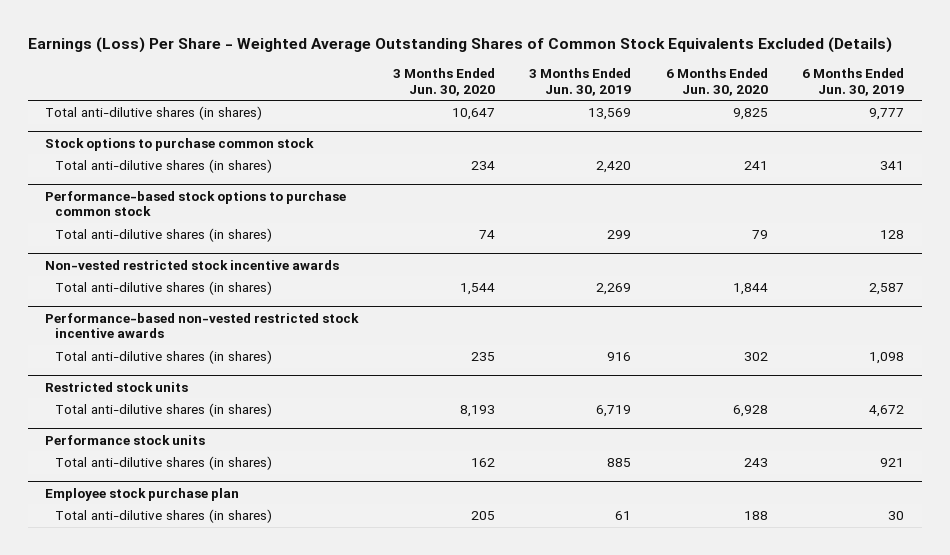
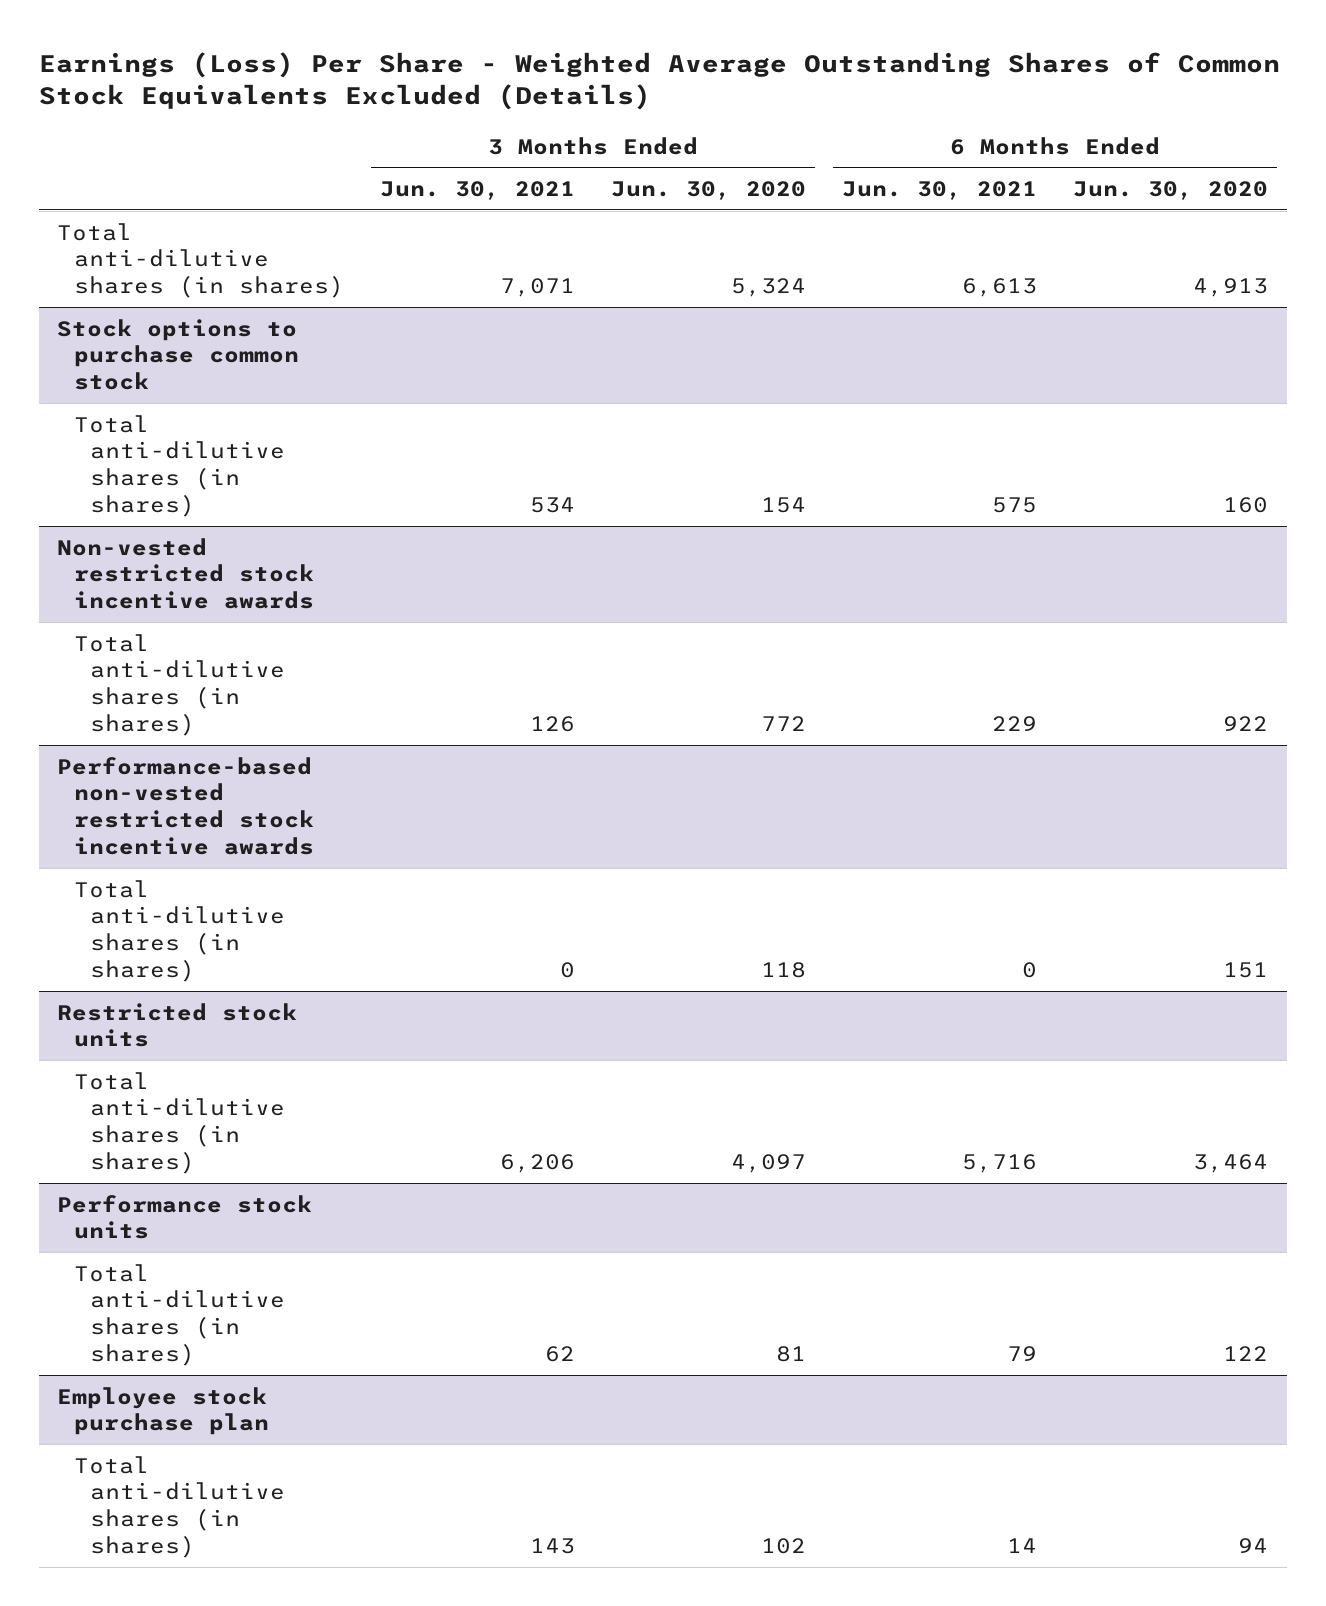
- | 3 Months Ended Jun. 30, 2020 | 3 Months Ended Jun. 30, 2019 | 6 Months Ended Jun. 30, 2020 | 6 Months Ended Jun. 30, 2019
+ | 3 Months Ended Jun. 30, 2021 | 3 Months Ended Jun. 30, 2020 | 6 Months Ended Jun. 30, 2021 | 6 Months Ended Jun. 30, 2020
- Total anti-dilutive shares (in shares) | 10,647 | 13,569 | 9,825 | 9,777
+ Total anti-dilutive shares (in shares) | 7,071 | 5,324 | 6,613 | 4,913
@ Stock options to purchase common stock
- Total anti-dilutive shares (in shares) | 234 | 2,420 | 241 | 341
- Performance-based stock options to purchase common stock
- Total anti-dilutive shares (in shares) | 74 | 299 | 79 | 128
@ Stock options to purchase common stock
+ Total anti-dilutive shares (in shares) | 534 | 154 | 575 | 160
@ Non-vested restricted stock incentive awards
- Total anti-dilutive shares (in shares) | 1,544 | 2,269 | 1,844 | 2,587
+ Total anti-dilutive shares (in shares) | 126 | 772 | 229 | 922
@ Performance-based non-vested restricted stock incentive awards
- Total anti-dilutive shares (in shares) | 235 | 916 | 302 | 1,098
+ Total anti-dilutive shares (in shares) | 0 | 118 | 0 | 151
@ Restricted stock units
- Total anti-dilutive shares (in shares) | 8,193 | 6,719 | 6,928 | 4,672
+ Total anti-dilutive shares (in shares) | 6,206 | 4,097 | 5,716 | 3,464
@ Performance stock units
- Total anti-dilutive shares (in shares) | 162 | 885 | 243 | 921
+ Total anti-dilutive shares (in shares) | 62 | 81 | 79 | 122
@ Employee stock purchase plan
- Total anti-dilutive shares (in shares) | 205 | 61 | 188 | 30
+ Total anti-dilutive shares (in shares) | 143 | 102 | 14 | 94

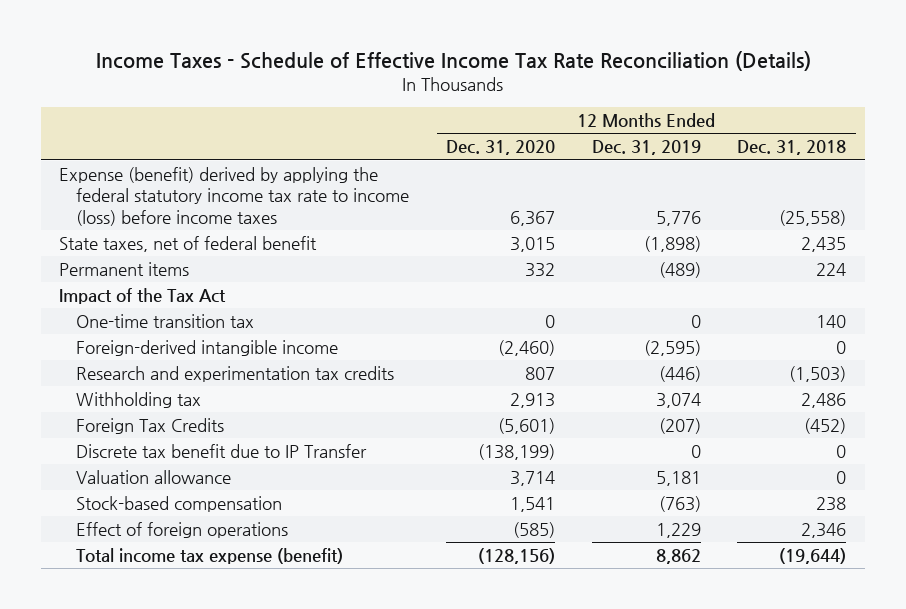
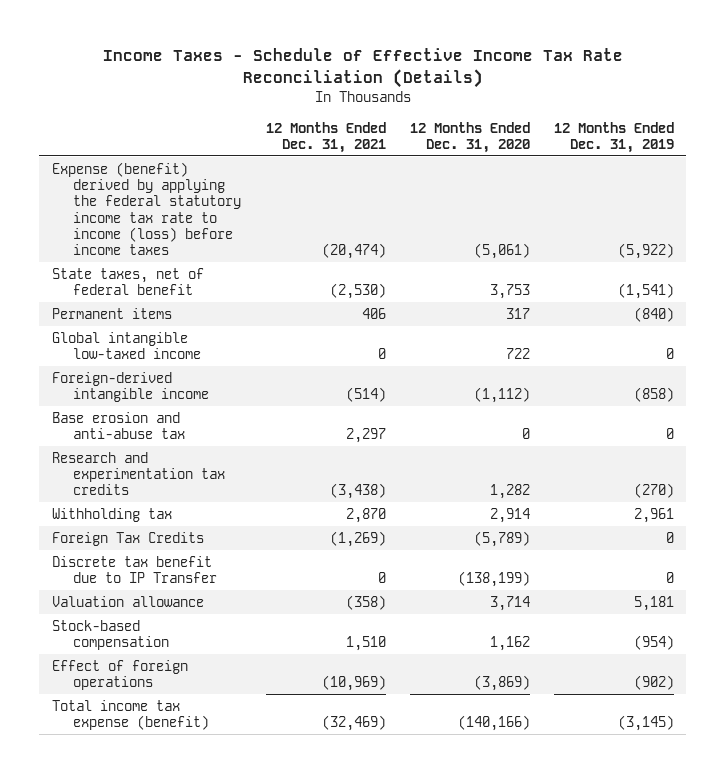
- | 12 Months Ended Dec. 31, 2020 | 12 Months Ended Dec. 31, 2019 | 12 Months Ended Dec. 31, 2018
+ | 12 Months Ended Dec. 31, 2021 | 12 Months Ended Dec. 31, 2020 | 12 Months Ended Dec. 31, 2019
- Expense (benefit) derived by applying the federal statutory income tax rate to income (loss) before income taxes | 6,367 | 5,776 | (25,558)
- State taxes, net of federal benefit | 3,015 | (1,898) | 2,435
- Permanent items | 332 | (489) | 224
- Impact of the Tax Act
- One-time transition tax | 0 | 0 | 140
- Foreign-derived intangible income | (2,460) | (2,595) | 0
- Research and experimentation tax credits | 807 | (446) | (1,503)
- Withholding tax | 2,913 | 3,074 | 2,486
- Foreign Tax Credits | (5,601) | (207) | (452)
+ Expense (benefit) derived by applying the federal statutory income tax rate to income (loss) before income taxes | (20,474) | (5,061) | (5,922)
+ State taxes, net of federal benefit | (2,530) | 3,753 | (1,541)
+ Permanent items | 406 | 317 | (840)
+ Global intangible low-taxed income | 0 | 722 | 0
+ Foreign-derived intangible income | (514) | (1,112) | (858)
+ Base erosion and anti-abuse tax | 2,297 | 0 | 0
+ Research and experimentation tax credits | (3,438) | 1,282 | (270)
+ Withholding tax | 2,870 | 2,914 | 2,961
+ Foreign Tax Credits | (1,269) | (5,789) | 0
- Stock-based compensation | 1,541 | (763) | 238
- Effect of foreign operations | (585) | 1,229 | 2,346
- Total income tax expense (benefit) | (128,156) | 8,862 | (19,644)
+ Stock-based compensation | 1,510 | 1,162 | (954)
+ Effect of foreign operations | (10,969) | (3,869) | (902)
+ Total income tax expense (benefit) | (32,469) | (140,166) | (3,145)

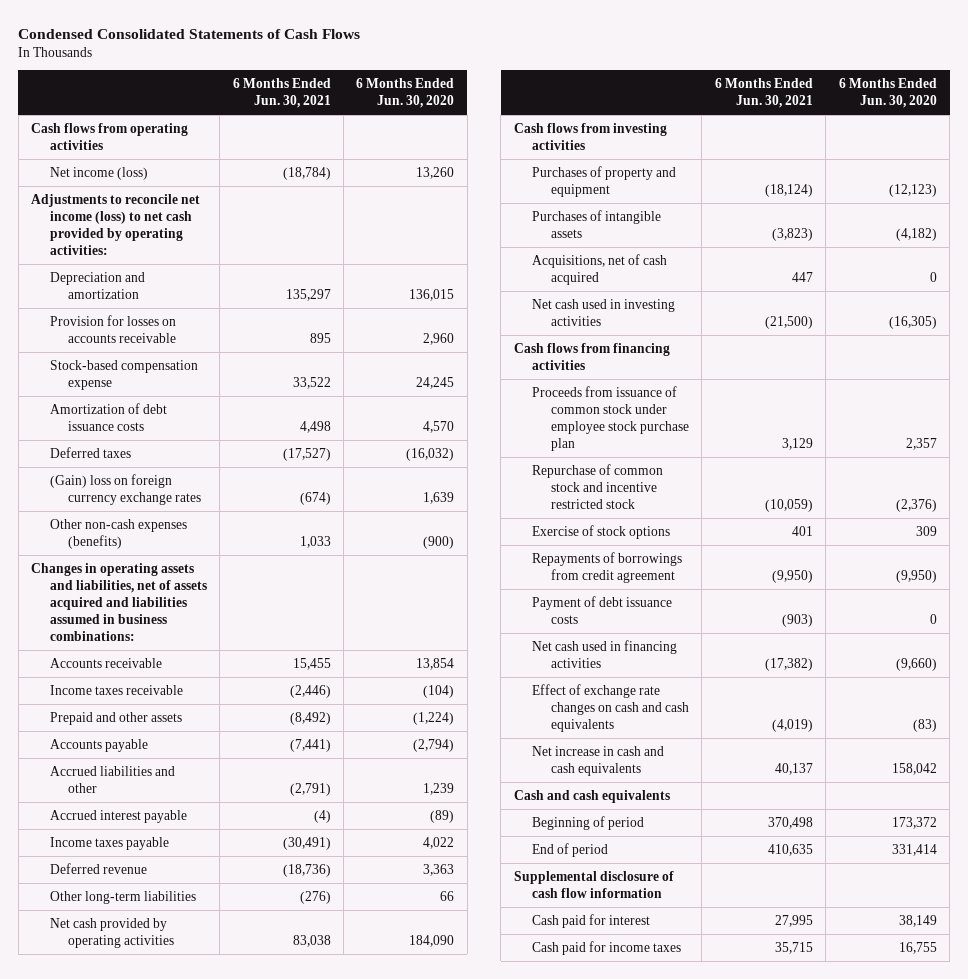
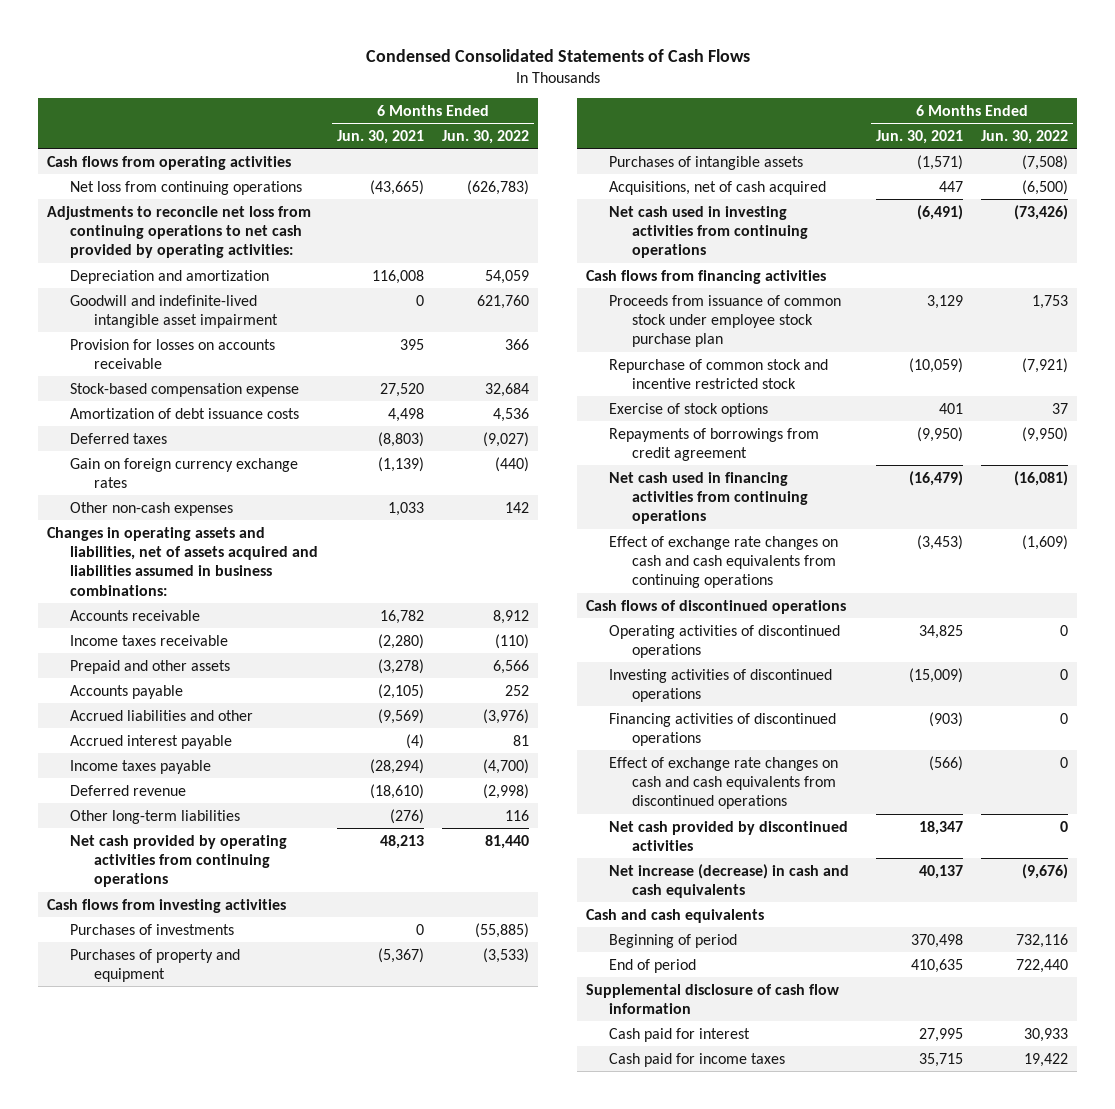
- | 6 Months Ended Jun. 30, 2021 | 6 Months Ended Jun. 30, 2020
+ | 6 Months Ended Jun. 30, 2021 | 6 Months Ended Jun. 30, 2022
- Net income (loss) | (18,784) | 13,260
- Adjustments to reconcile net income (loss) to net cash provided by operating activities:
- Depreciation and amortization | 135,297 | 136,015
- Provision for losses on accounts receivable | 895 | 2,960
- Stock-based compensation expense | 33,522 | 24,245
+ Net loss from continuing operations | (43,665) | (626,783)
+ Adjustments to reconcile net loss from continuing operations to net cash provided by operating activities:
+ Depreciation and amortization | 116,008 | 54,059
+ Goodwill and indefinite-lived intangible asset impairment | 0 | 621,760
+ Provision for losses on accounts receivable | 395 | 366
+ Stock-based compensation expense | 27,520 | 32,684
- Deferred taxes | (17,527) | (16,032)
- (Gain) loss on foreign currency exchange rates | (674) | 1,639
- Other non-cash expenses (benefits) | 1,033 | (900)
+ Deferred taxes | (8,803) | (9,027)
+ Gain on foreign currency exchange rates | (1,139) | (440)
+ Other non-cash expenses | 1,033 | 142
- Accounts receivable | 15,455 | 13,854
- Income taxes receivable | (2,446) | (104)
- Prepaid and other assets | (8,492) | (1,224)
- Accounts payable | (7,441) | (2,794)
- Accrued liabilities and other | (2,791) | 1,239
+ Accounts receivable | 16,782 | 8,912
+ Income taxes receivable | (2,280) | (110)
+ Prepaid and other assets | (3,278) | 6,566
+ Accounts payable | (2,105) | 252
+ Accrued liabilities and other | (9,569) | (3,976)
- Income taxes payable | (30,491) | 4,022
- Deferred revenue | (18,736) | 3,363
+ Income taxes payable | (28,294) | (4,700)
+ Deferred revenue | (18,610) | (2,998)
- Net cash provided by operating activities | 83,038 | 184,090
+ Net cash provided by operating activities from continuing operations | 48,213 | 81,440
- Purchases of property and equipment | (18,124) | (12,123)
- Purchases of intangible assets | (3,823) | (4,182)
+ Purchases of investments | 0 | (55,885)
+ Purchases of property and equipment | (5,367) | (3,533)
+ Purchases of intangible assets | (1,571) | (7,508)
- Net cash used in investing activities | (21,500) | (16,305)
+ Net cash used in investing activities from continuing operations | (6,491) | (73,426)
- Payment of debt issuance costs | (903) | 0
- Net cash used in financing activities | (17,382) | (9,660)
- Effect of exchange rate changes on cash and cash equivalents | (4,019) | (83)
- Net increase in cash and cash equivalents | 40,137 | 158,042
+ Net cash used in financing activities from continuing operations | (16,479) | (16,081)
+ Effect of exchange rate changes on cash and cash equivalents from continuing operations | (3,453) | (1,609)
+ Cash flows of discontinued operations
+ Operating activities of discontinued operations | 34,825 | 0
+ Investing activities of discontinued operations | (15,009) | 0
+ Financing activities of discontinued operations | (903) | 0
+ Effect of exchange rate changes on cash and cash equivalents from discontinued operations | (566) | 0
+ Net cash provided by discontinued activities | 18,347 | 0
+ Net increase (decrease) in cash and cash equivalents | 40,137 | (9,676)

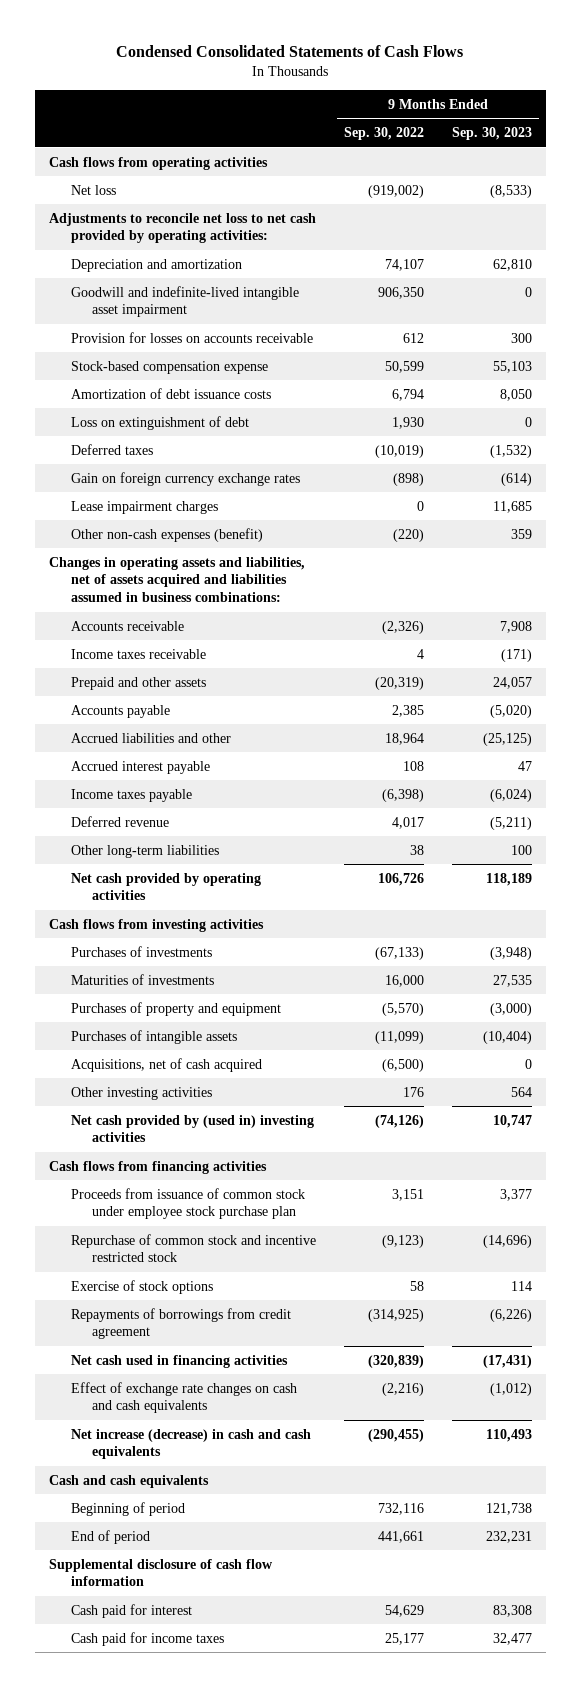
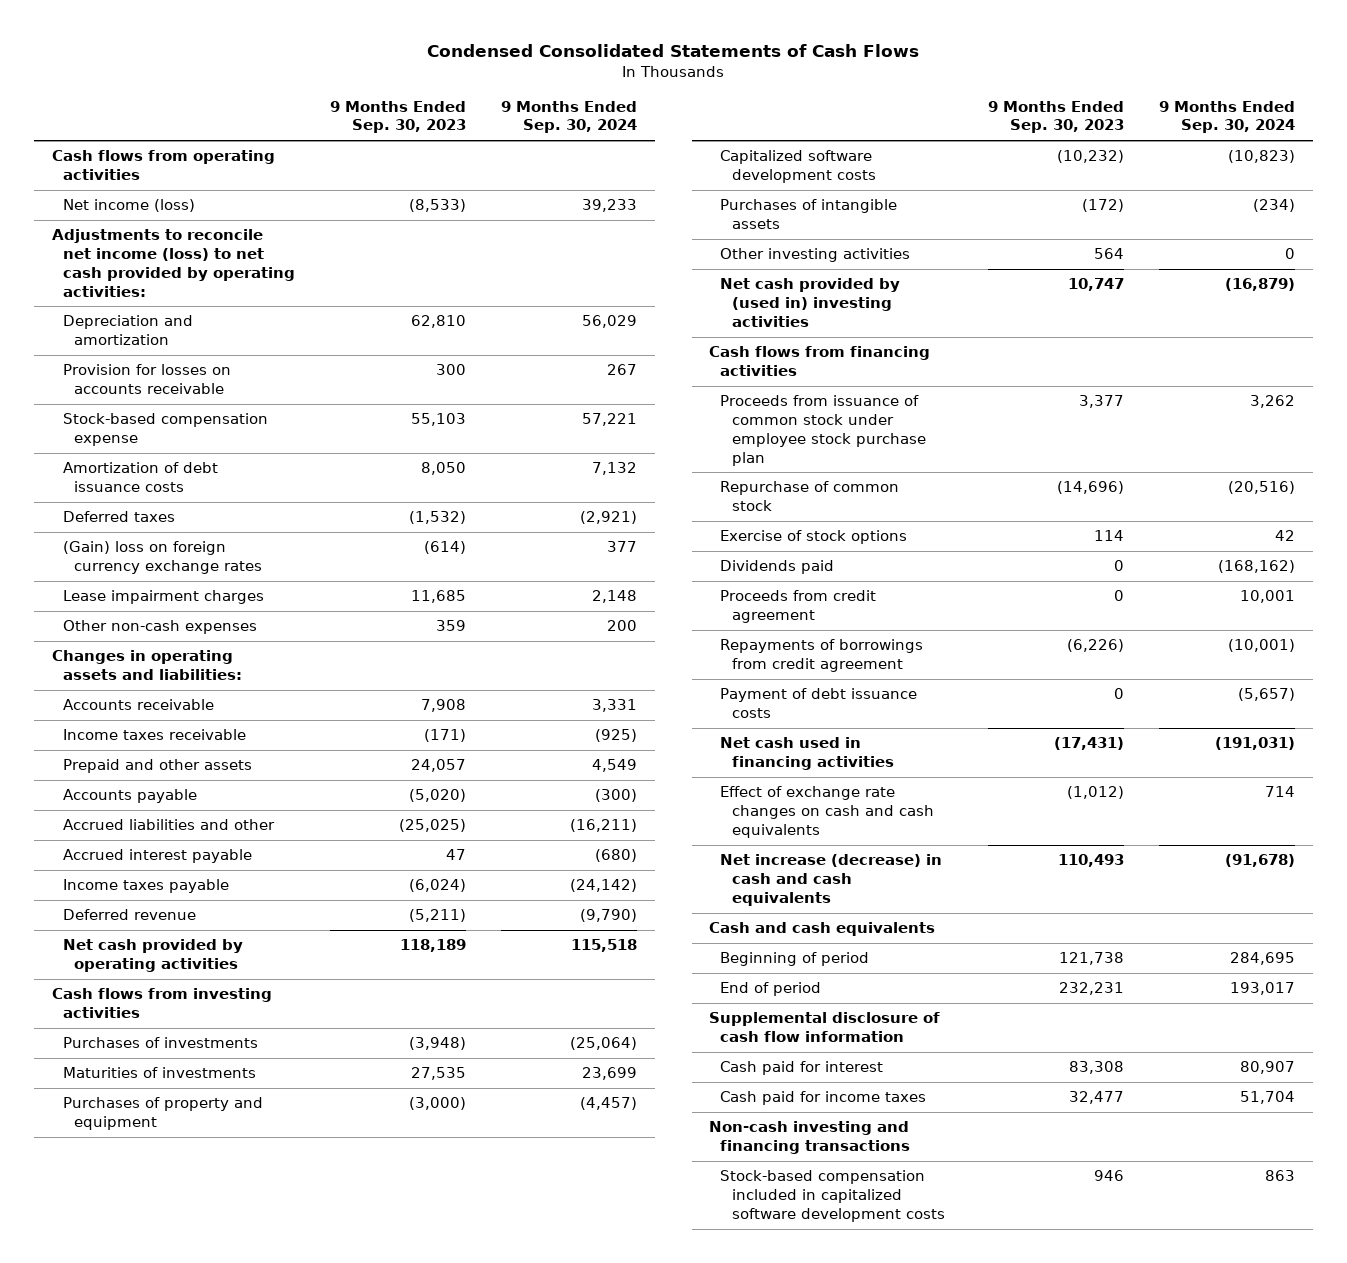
- | 9 Months Ended Sep. 30, 2022 | 9 Months Ended Sep. 30, 2023
+ | 9 Months Ended Sep. 30, 2023 | 9 Months Ended Sep. 30, 2024
- Net loss | (919,002) | (8,533)
- Adjustments to reconcile net loss to net cash provided by operating activities:
+ Net income (loss) | (8,533) | 39,233
+ Adjustments to reconcile net income (loss) to net cash provided by operating activities:
- Goodwill and indefinite-lived intangible asset impairment | 906,350 | 0
- Loss on extinguishment of debt | 1,930 | 0
- Gain on foreign currency exchange rates | (898) | (614)
+ (Gain) loss on foreign currency exchange rates | (614) | 377
- Other non-cash expenses (benefit) | (220) | 359
- Changes in operating assets and liabilities, net of assets acquired and liabilities assumed in business combinations:
+ Other non-cash expenses | 359 | 200
+ Changes in operating assets and liabilities:
- Accrued liabilities and other | 18,964 | (25,125)
+ Accrued liabilities and other | (25,025) | (16,211)
- Other long-term liabilities | 38 | 100
- Purchases of intangible assets | (11,099) | (10,404)
- Acquisitions, net of cash acquired | (6,500) | 0
+ Capitalized software development costs | (10,232) | (10,823)
+ Purchases of intangible assets | (172) | (234)
- Repurchase of common stock and incentive restricted stock | (9,123) | (14,696)
+ Repurchase of common stock | (14,696) | (20,516)
+ Dividends paid | 0 | (168,162)
+ Proceeds from credit agreement | 0 | 10,001
+ Payment of debt issuance costs | 0 | (5,657)
+ Non-cash investing and financing transactions
+ Stock-based compensation included in capitalized software development costs | 946 | 863

